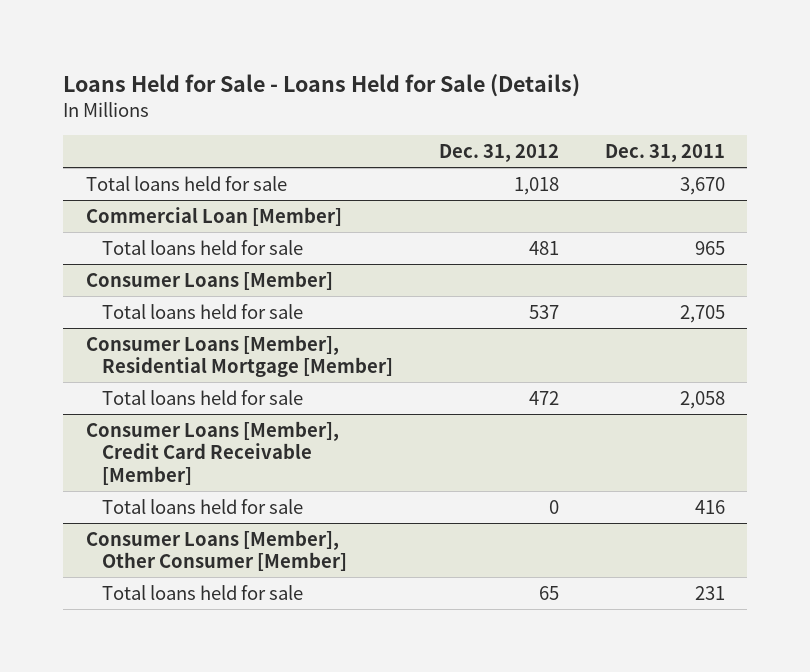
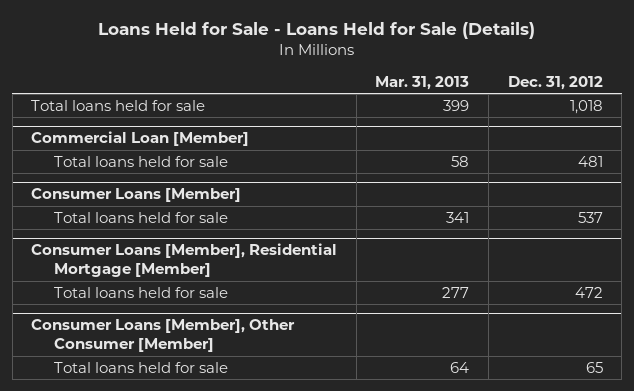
- | Dec. 31, 2012 | Dec. 31, 2011
+ | Mar. 31, 2013 | Dec. 31, 2012
- Consumer Loans [Member], Credit Card Receivable [Member]
- Total loans held for sale | 0 | 416

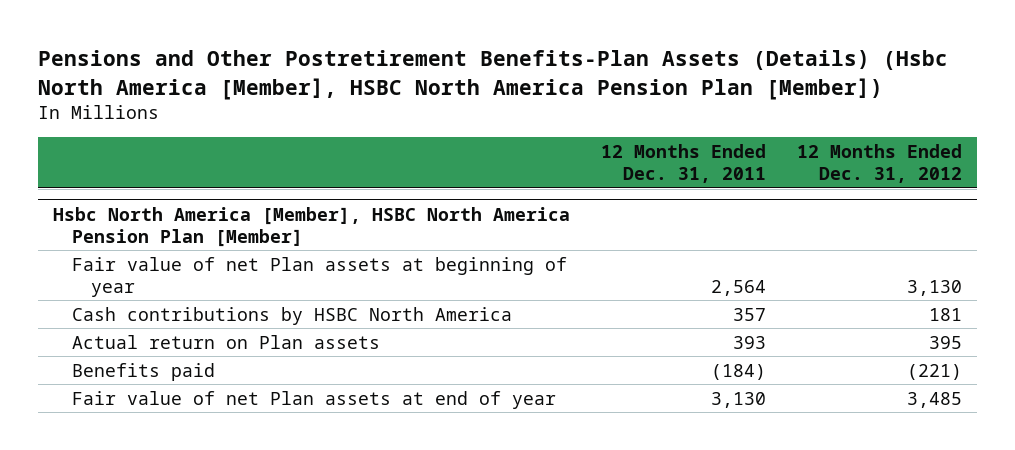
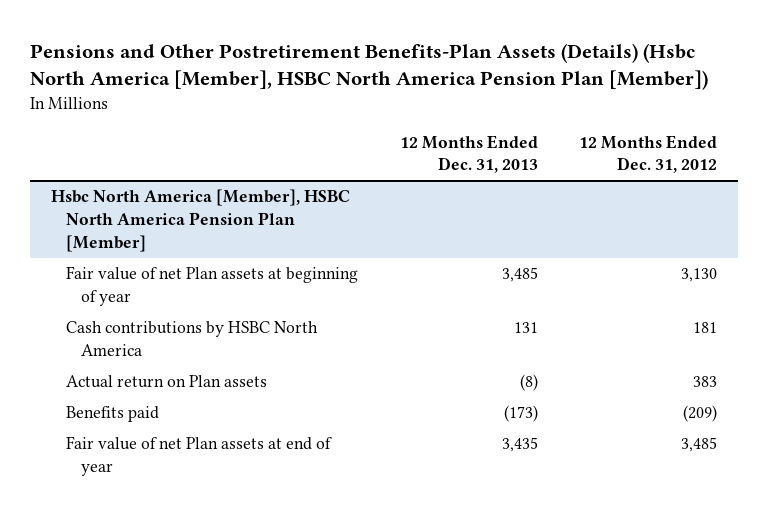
- | 12 Months Ended Dec. 31, 2011 | 12 Months Ended Dec. 31, 2012
+ | 12 Months Ended Dec. 31, 2013 | 12 Months Ended Dec. 31, 2012
@ Hsbc North America [Member], HSBC North America Pension Plan [Member]
- Actual return on Plan assets | 393 | 395
- Benefits paid | (184) | (221)
+ Actual return on Plan assets | (8) | 383
+ Benefits paid | (173) | (209)

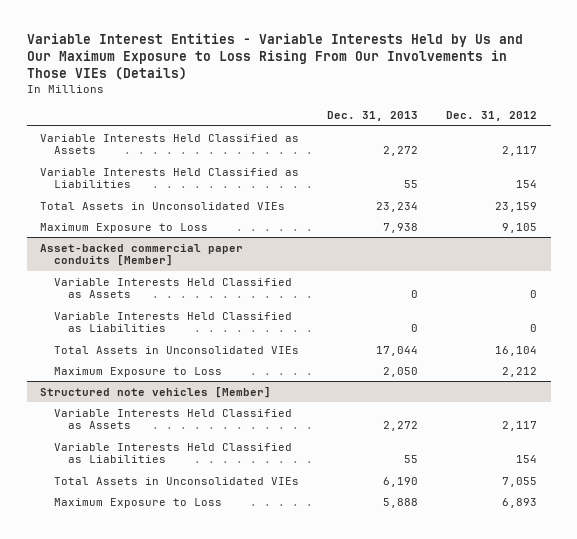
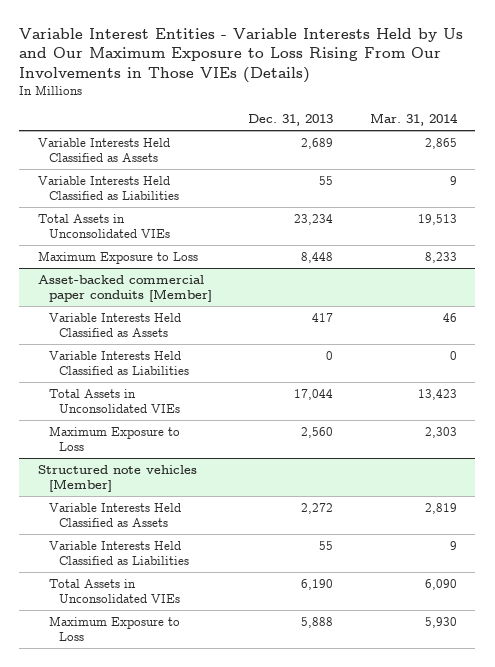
- | Dec. 31, 2013 | Dec. 31, 2012
+ | Dec. 31, 2013 | Mar. 31, 2014
- Variable Interests Held Classified as Assets | 2,272 | 2,117
+ Variable Interests Held Classified as Assets | 2,689 | 2,865
- Maximum Exposure to Loss | 7,938 | 9,105
+ Maximum Exposure to Loss | 8,448 | 8,233
@ Asset-backed commercial paper conduits [Member]
- Variable Interests Held Classified as Assets | 0 | 0
+ Variable Interests Held Classified as Assets | 417 | 46
- Maximum Exposure to Loss | 2,050 | 2,212
+ Maximum Exposure to Loss | 2,560 | 2,303

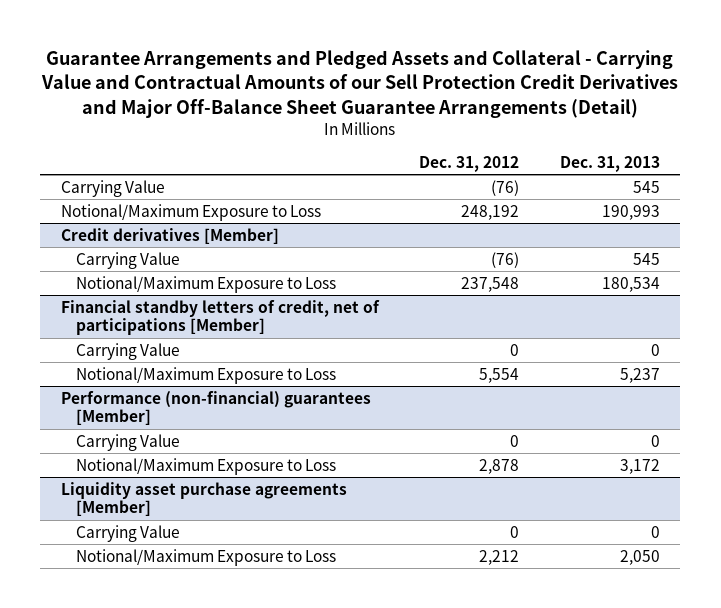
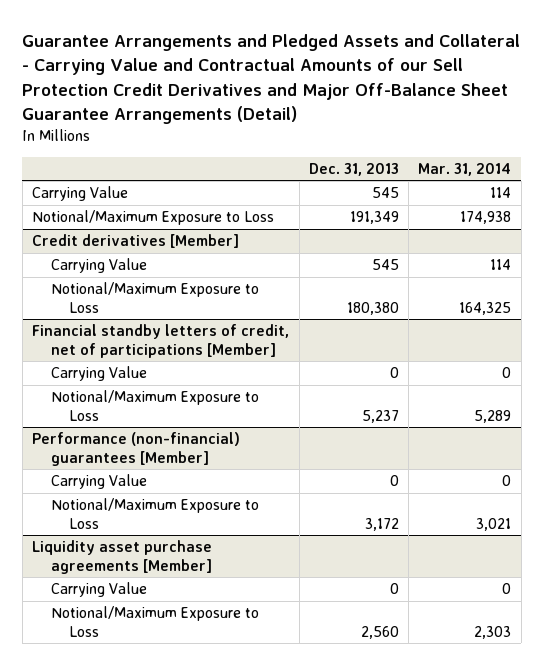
- | Dec. 31, 2012 | Dec. 31, 2013
+ | Dec. 31, 2013 | Mar. 31, 2014
- Notional/Maximum Exposure to Loss | 248,192 | 190,993
+ Notional/Maximum Exposure to Loss | 191,349 | 174,938
@ Credit derivatives [Member]
- Notional/Maximum Exposure to Loss | 237,548 | 180,534
+ Notional/Maximum Exposure to Loss | 180,380 | 164,325
@ Liquidity asset purchase agreements [Member]
- Notional/Maximum Exposure to Loss | 2,212 | 2,050
+ Notional/Maximum Exposure to Loss | 2,560 | 2,303

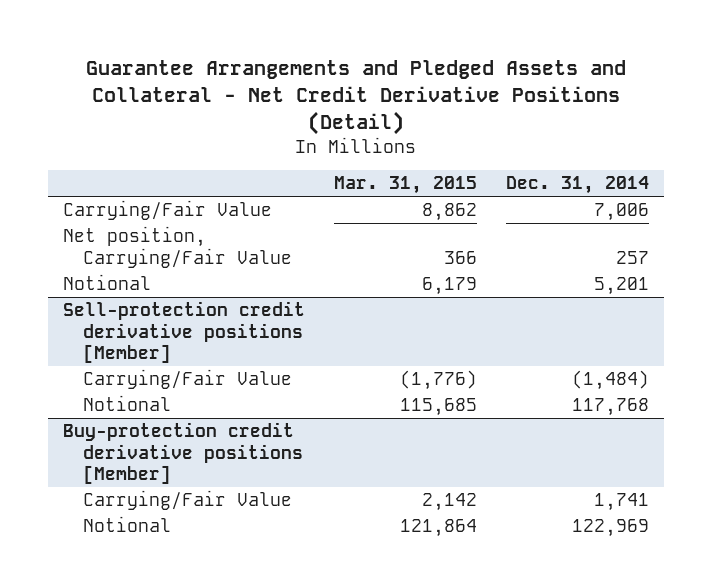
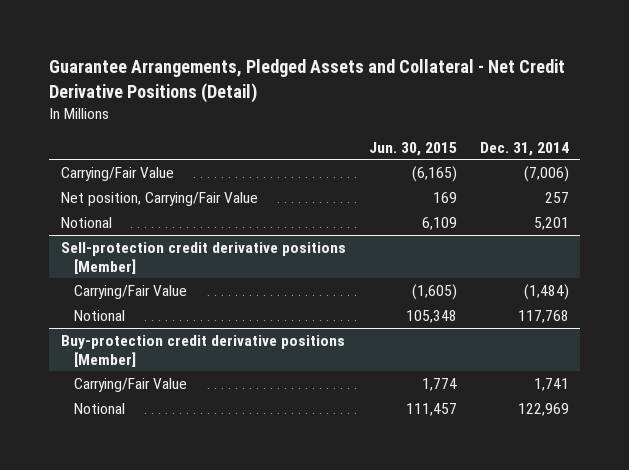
- Guarantee Arrangements and Pledged Assets and Collateral - Net Credit Derivative Positions (Detail)
+ Guarantee Arrangements, Pledged Assets and Collateral - Net Credit Derivative Positions (Detail)
- | Mar. 31, 2015 | Dec. 31, 2014
+ | Jun. 30, 2015 | Dec. 31, 2014
- Carrying/Fair Value | 8,862 | 7,006
+ Carrying/Fair Value | (6,165) | (7,006)

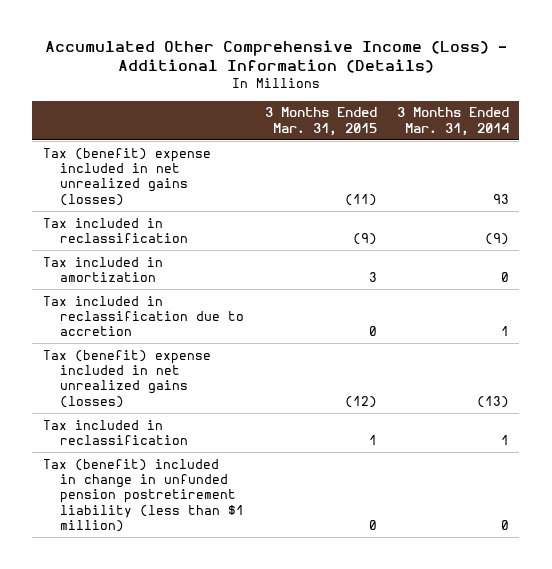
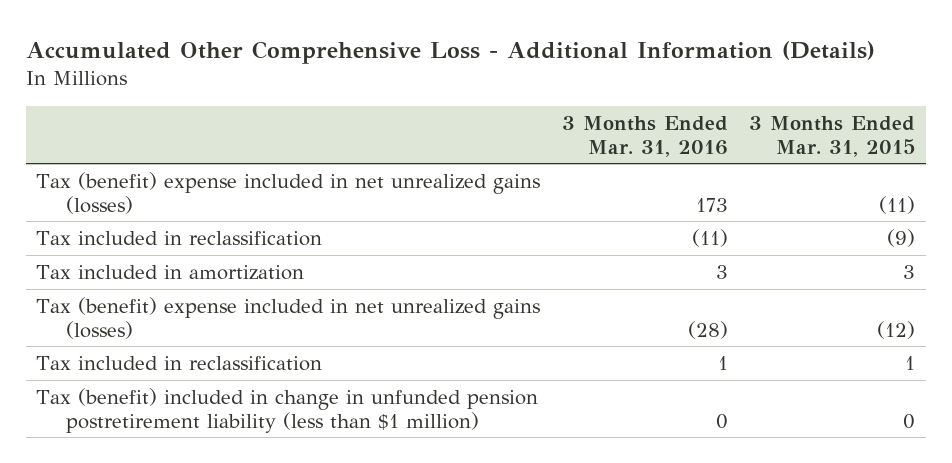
- Accumulated Other Comprehensive Income (Loss) - Additional Information (Details)
+ Accumulated Other Comprehensive Loss - Additional Information (Details)
- | 3 Months Ended Mar. 31, 2015 | 3 Months Ended Mar. 31, 2014
+ | 3 Months Ended Mar. 31, 2016 | 3 Months Ended Mar. 31, 2015
- Tax included in reclassification due to accretion | 0 | 1

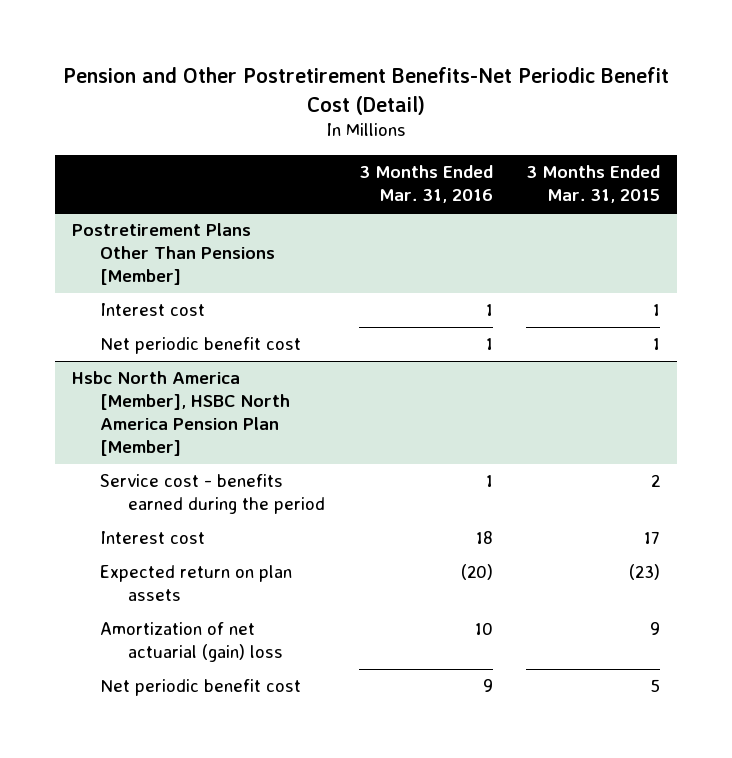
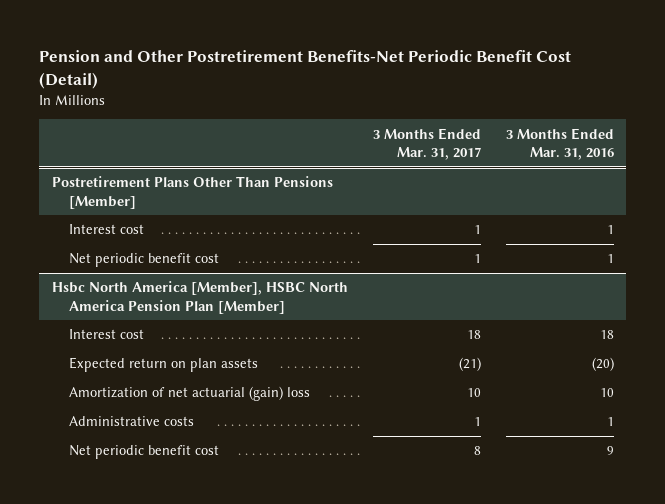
- | 3 Months Ended Mar. 31, 2016 | 3 Months Ended Mar. 31, 2015
+ | 3 Months Ended Mar. 31, 2017 | 3 Months Ended Mar. 31, 2016
@ Hsbc North America [Member], HSBC North America Pension Plan [Member]
- Service cost - benefits earned during the period | 1 | 2
+ Administrative costs | 1 | 1

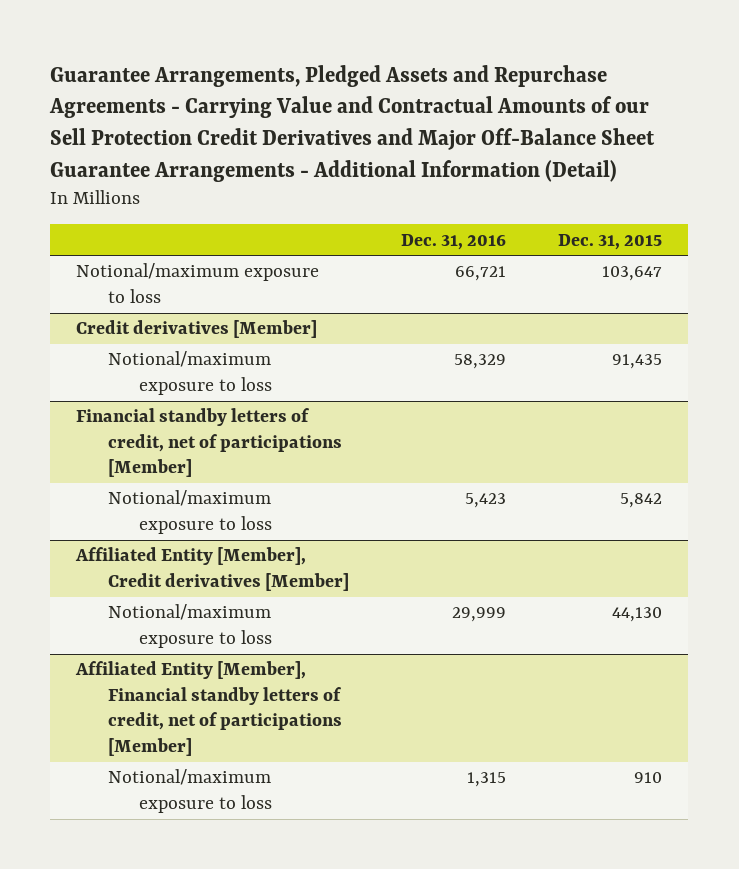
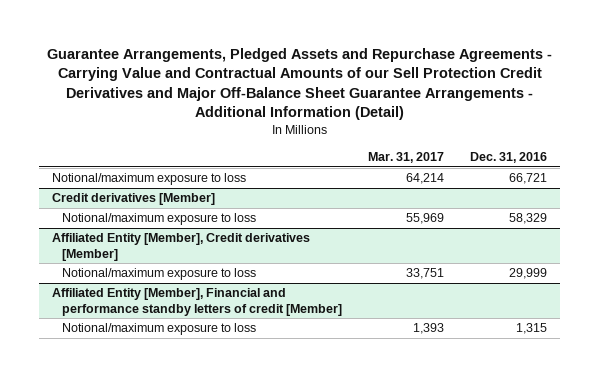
- | Dec. 31, 2016 | Dec. 31, 2015
+ | Mar. 31, 2017 | Dec. 31, 2016
- Financial standby letters of credit, net of participations [Member]
- Notional/maximum exposure to loss | 5,423 | 5,842
- Affiliated Entity [Member], Financial standby letters of credit, net of participations [Member]
+ Affiliated Entity [Member], Financial and performance standby letters of credit [Member]

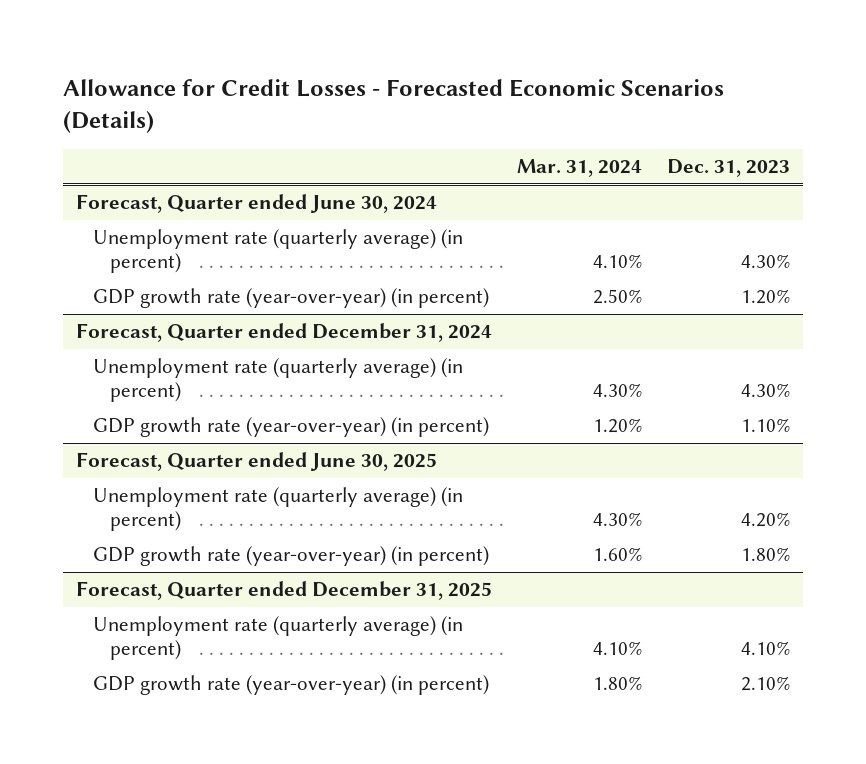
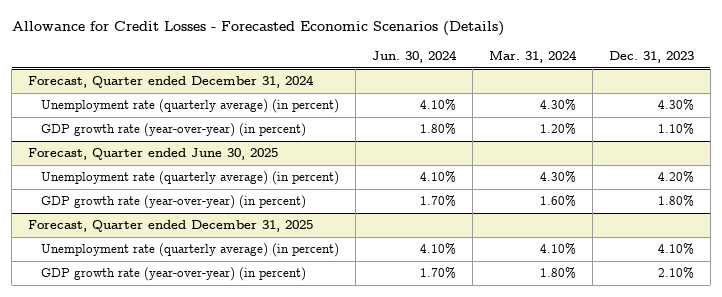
- | Mar. 31, 2024 | Dec. 31, 2023
+ | Jun. 30, 2024 | Mar. 31, 2024 | Dec. 31, 2023
- Forecast, Quarter ended June 30, 2024
- Unemployment rate (quarterly average) (in percent) | 4.10% | 4.30%
- GDP growth rate (year-over-year) (in percent) | 2.50% | 1.20%

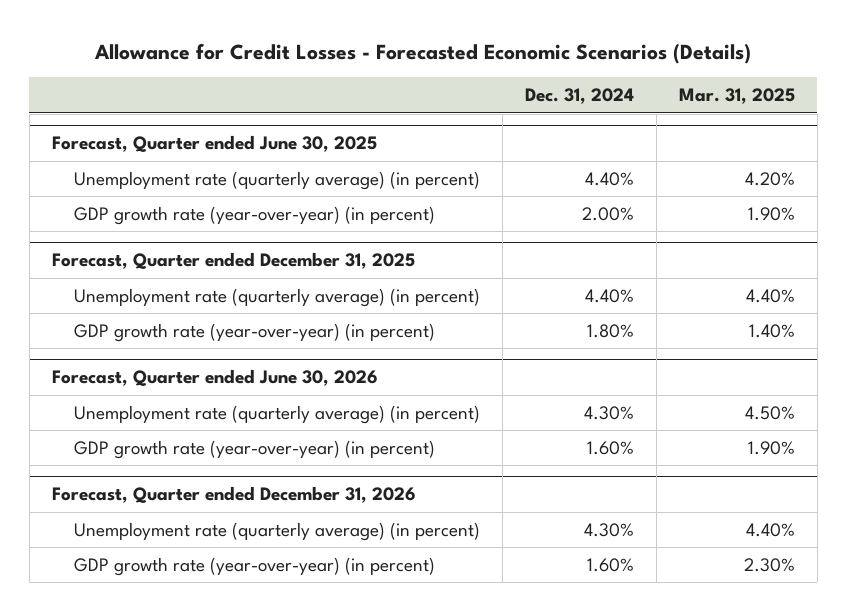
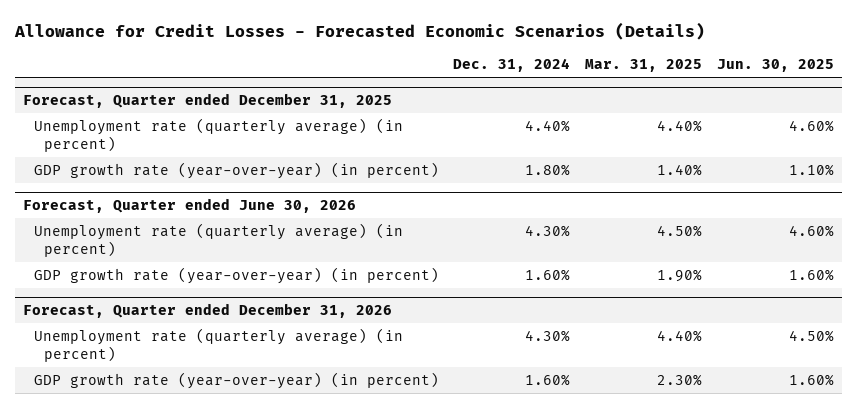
- | Dec. 31, 2024 | Mar. 31, 2025
+ | Dec. 31, 2024 | Mar. 31, 2025 | Jun. 30, 2025
- Forecast, Quarter ended June 30, 2025
- Unemployment rate (quarterly average) (in percent) | 4.40% | 4.20%
- GDP growth rate (year-over-year) (in percent) | 2.00% | 1.90%

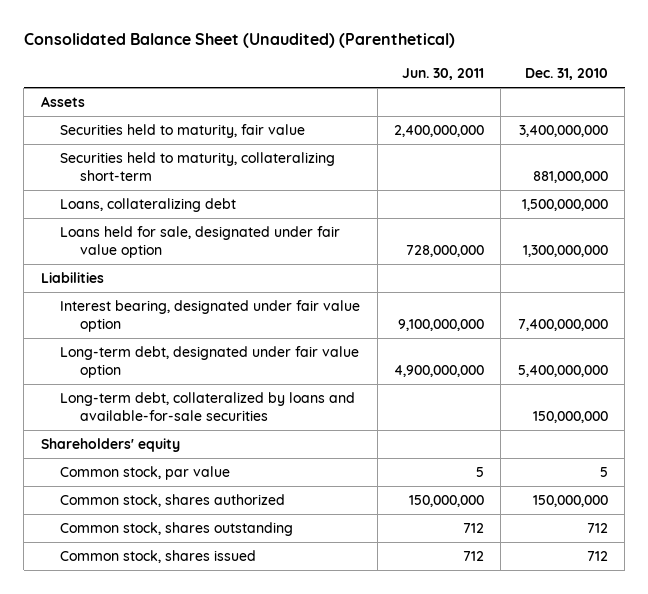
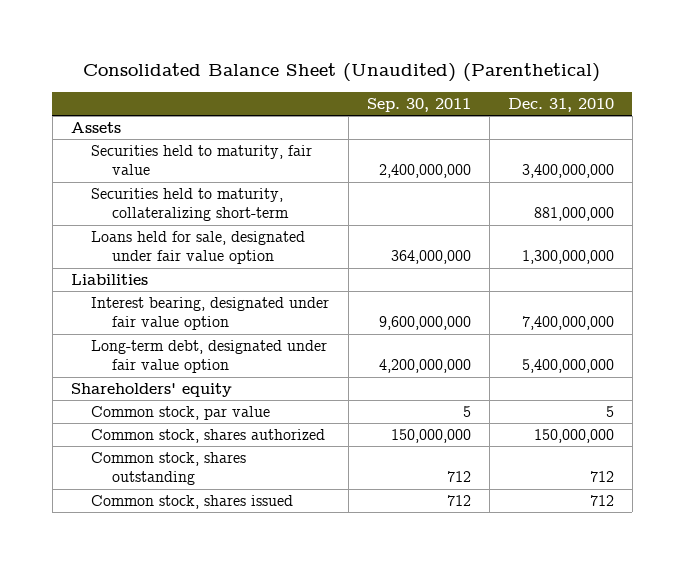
- | Jun. 30, 2011 | Dec. 31, 2010
+ | Sep. 30, 2011 | Dec. 31, 2010
- Loans, collateralizing debt | | 1,500,000,000
- Long-term debt, collateralized by loans and available-for-sale securities | | 150,000,000

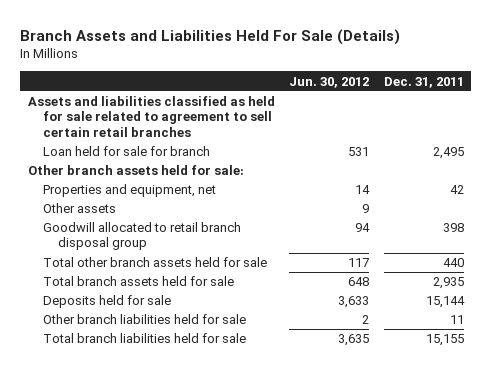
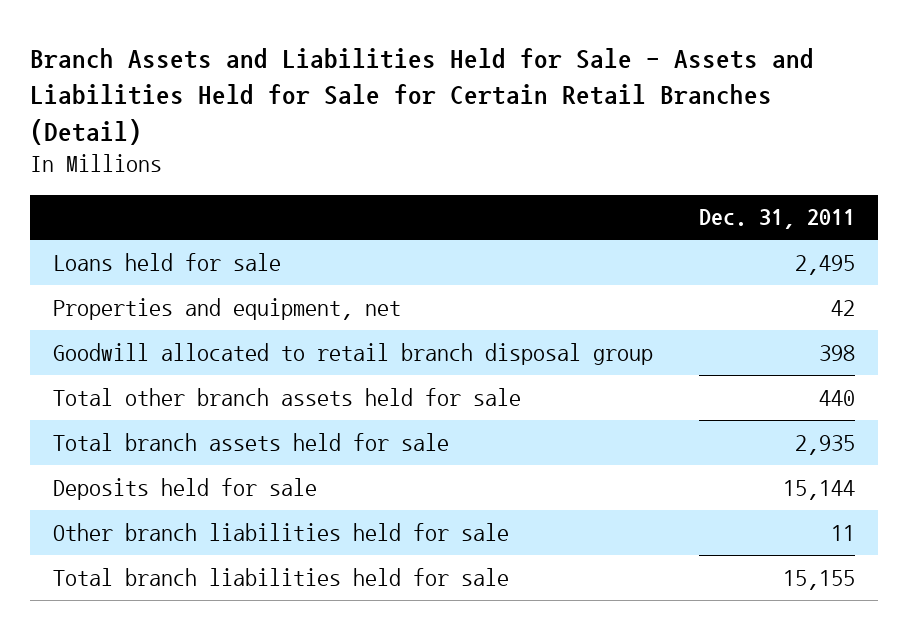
- Branch Assets and Liabilities Held For Sale (Details)
+ Branch Assets and Liabilities Held for Sale - Assets and Liabilities Held for Sale for Certain Retail Branches (Detail)
- | Jun. 30, 2012 | Dec. 31, 2011
+ | Dec. 31, 2011
- Assets and liabilities classified as held for sale related to agreement to sell certain retail branches
- Loan held for sale for branch | 531 | 2,495
- Other branch assets held for sale:
+ Loans held for sale | 2,495
- Other assets | 9 |

